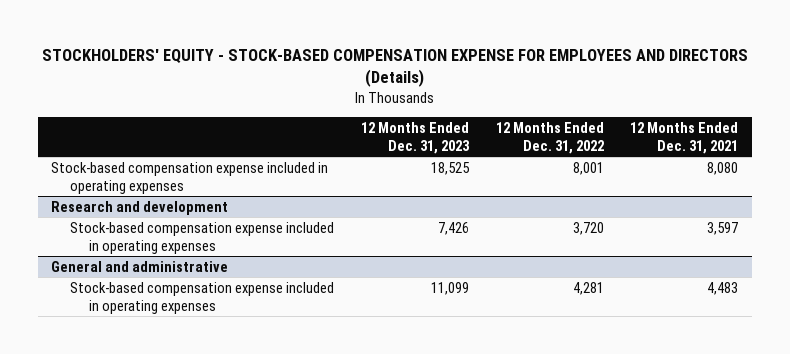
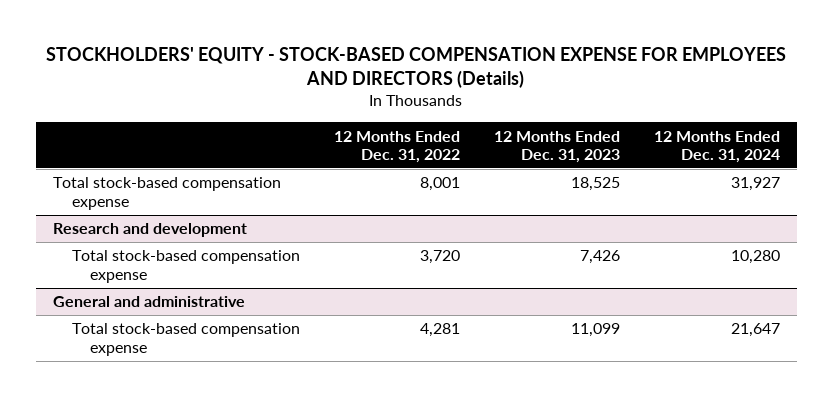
- | 12 Months Ended Dec. 31, 2023 | 12 Months Ended Dec. 31, 2022 | 12 Months Ended Dec. 31, 2021
+ | 12 Months Ended Dec. 31, 2022 | 12 Months Ended Dec. 31, 2023 | 12 Months Ended Dec. 31, 2024
- Stock-based compensation expense included in operating expenses | 18,525 | 8,001 | 8,080
+ Total stock-based compensation expense | 8,001 | 18,525 | 31,927
@ Research and development
- Stock-based compensation expense included in operating expenses | 7,426 | 3,720 | 3,597
+ Total stock-based compensation expense | 3,720 | 7,426 | 10,280
@ General and administrative
- Stock-based compensation expense included in operating expenses | 11,099 | 4,281 | 4,483
+ Total stock-based compensation expense | 4,281 | 11,099 | 21,647

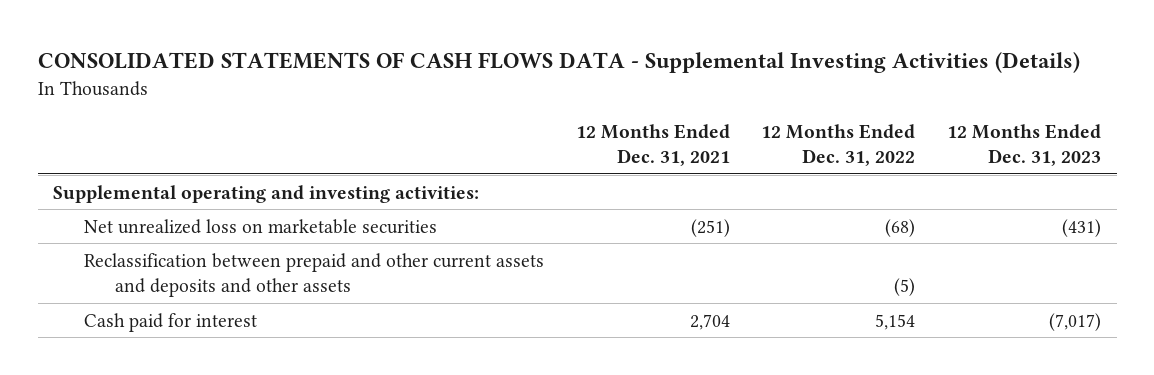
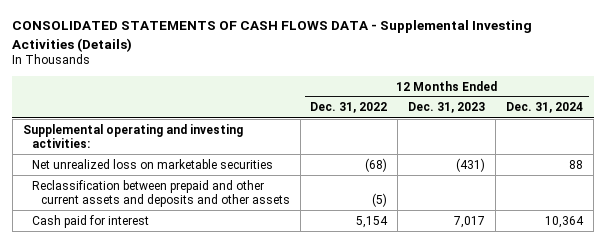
- | 12 Months Ended Dec. 31, 2021 | 12 Months Ended Dec. 31, 2022 | 12 Months Ended Dec. 31, 2023
+ | 12 Months Ended Dec. 31, 2022 | 12 Months Ended Dec. 31, 2023 | 12 Months Ended Dec. 31, 2024
- Cash paid for interest | 2,704 | 5,154 | (7,017)
+ Cash paid for interest | 5,154 | 7,017 | 10,364

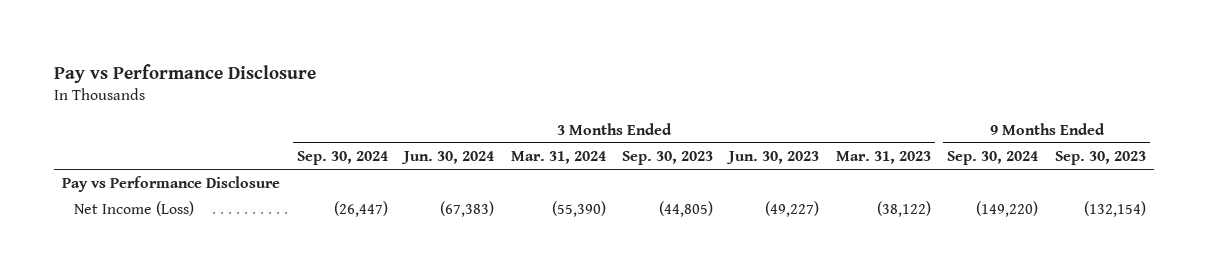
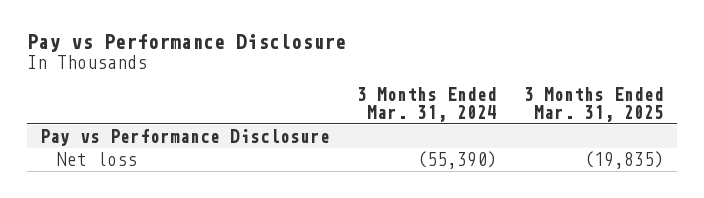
- | 3 Months Ended Sep. 30, 2024 | 3 Months Ended Jun. 30, 2024 | 3 Months Ended Mar. 31, 2024 | 3 Months Ended Sep. 30, 2023 | 3 Months Ended Jun. 30, 2023 | 3 Months Ended Mar. 31, 2023 | 9 Months Ended Sep. 30, 2024 | 9 Months Ended Sep. 30, 2023
+ | 3 Months Ended Mar. 31, 2024 | 3 Months Ended Mar. 31, 2025
- Net Income (Loss) | (26,447) | (67,383) | (55,390) | (44,805) | (49,227) | (38,122) | (149,220) | (132,154)
+ Net loss | (55,390) | (19,835)

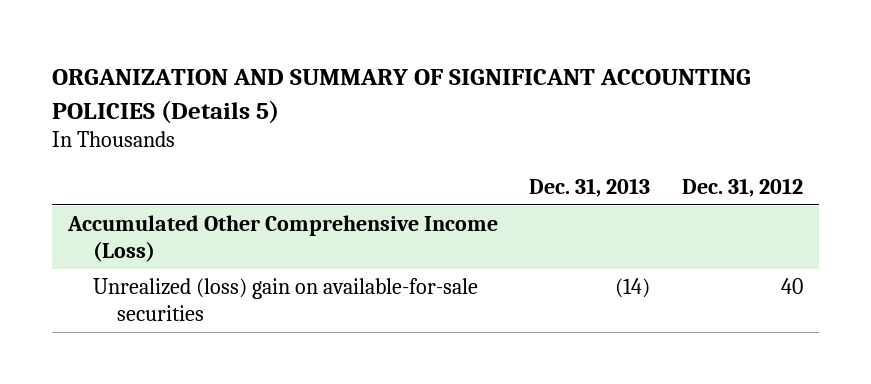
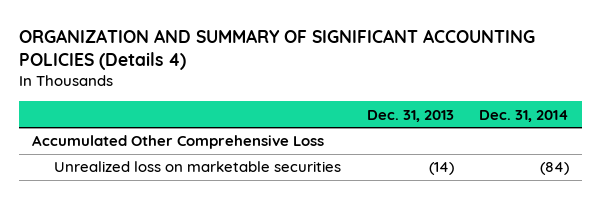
- ORGANIZATION AND SUMMARY OF SIGNIFICANT ACCOUNTING POLICIES (Details 5)
+ ORGANIZATION AND SUMMARY OF SIGNIFICANT ACCOUNTING POLICIES (Details 4)
- | Dec. 31, 2013 | Dec. 31, 2012
+ | Dec. 31, 2013 | Dec. 31, 2014
- Accumulated Other Comprehensive Income (Loss)
- Unrealized (loss) gain on available-for-sale securities | (14) | 40
+ Accumulated Other Comprehensive Loss
+ Unrealized loss on marketable securities | (14) | (84)

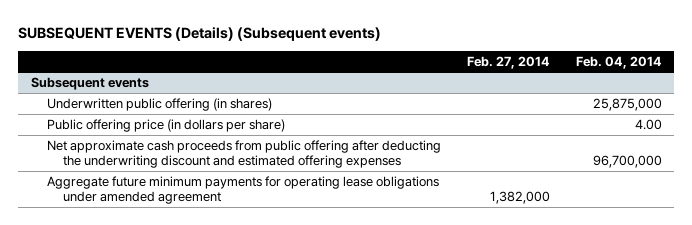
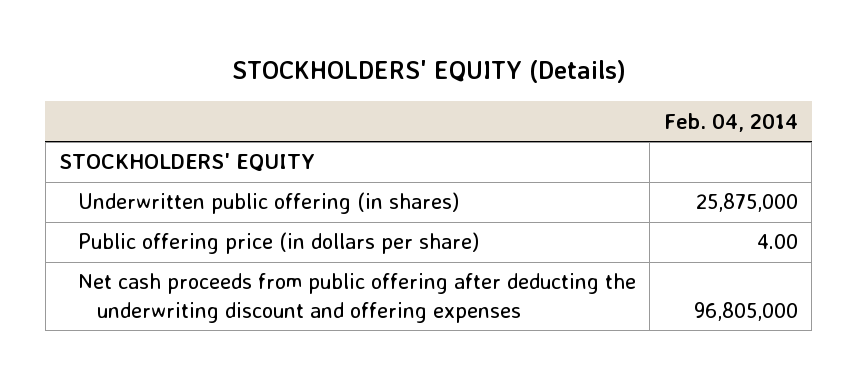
- SUBSEQUENT EVENTS (Details) (Subsequent events)
+ STOCKHOLDERS' EQUITY (Details)
- | Feb. 27, 2014 | Feb. 04, 2014
+ | Feb. 04, 2014
- Subsequent events
+ STOCKHOLDERS' EQUITY
- Net approximate cash proceeds from public offering after deducting the underwriting discount and estimated offering expenses | | 96,700,000
- Aggregate future minimum payments for operating lease obligations under amended agreement | 1,382,000 |
+ Net cash proceeds from public offering after deducting the underwriting discount and offering expenses | 96,805,000

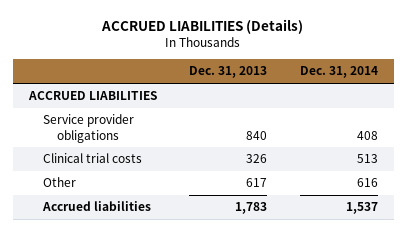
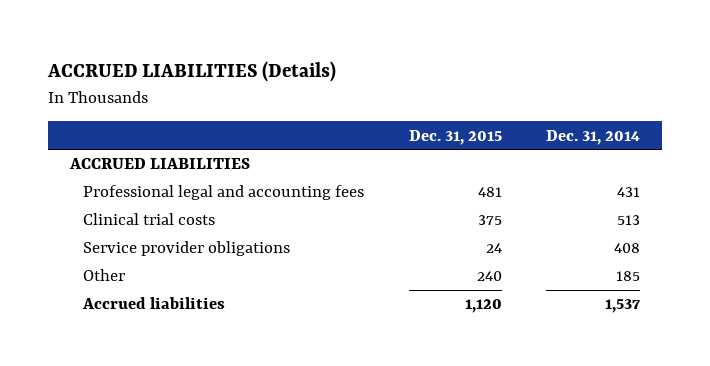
- | Dec. 31, 2013 | Dec. 31, 2014
+ | Dec. 31, 2015 | Dec. 31, 2014
+ Professional legal and accounting fees | 481 | 431
- Other | 617 | 616
moved down: Service provider obligations | 24 | 408
+ Other | 240 | 185

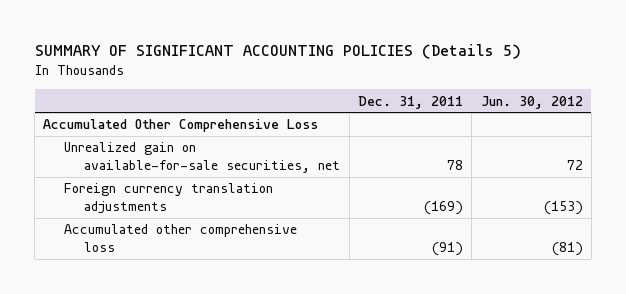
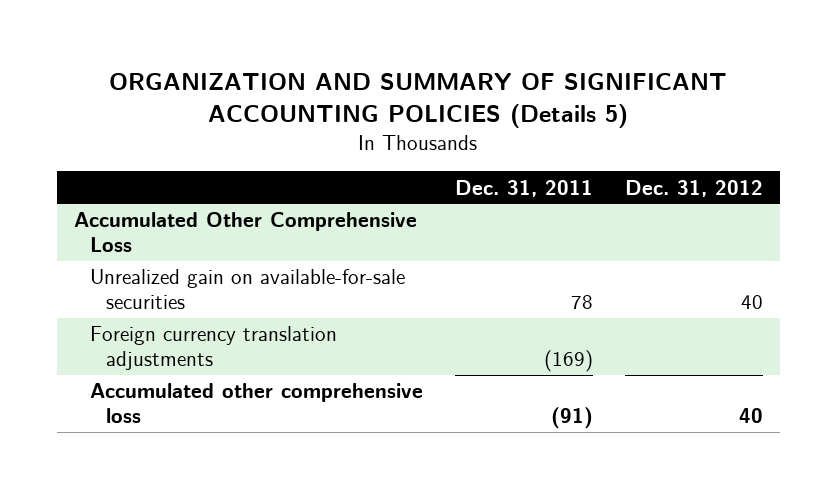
- SUMMARY OF SIGNIFICANT ACCOUNTING POLICIES (Details 5)
+ ORGANIZATION AND SUMMARY OF SIGNIFICANT ACCOUNTING POLICIES (Details 5)
- | Dec. 31, 2011 | Jun. 30, 2012
+ | Dec. 31, 2011 | Dec. 31, 2012
- Unrealized gain on available-for-sale securities, net | 78 | 72
+ Unrealized gain on available-for-sale securities | 78 | 40

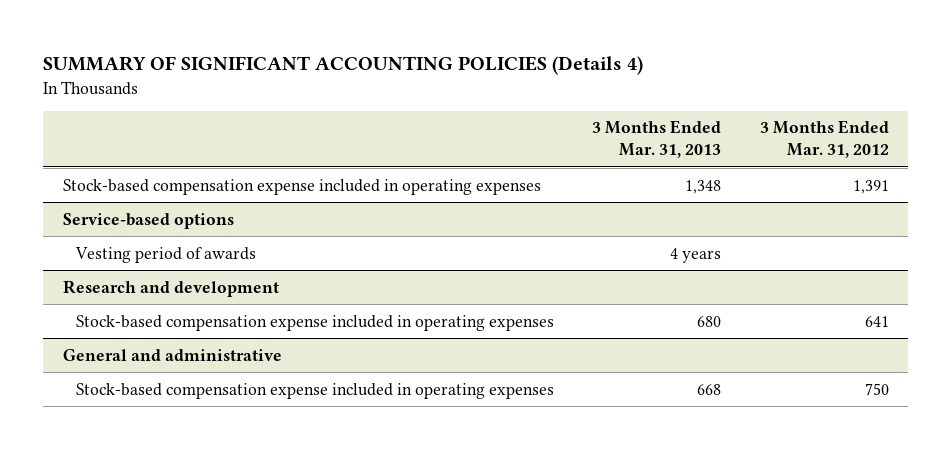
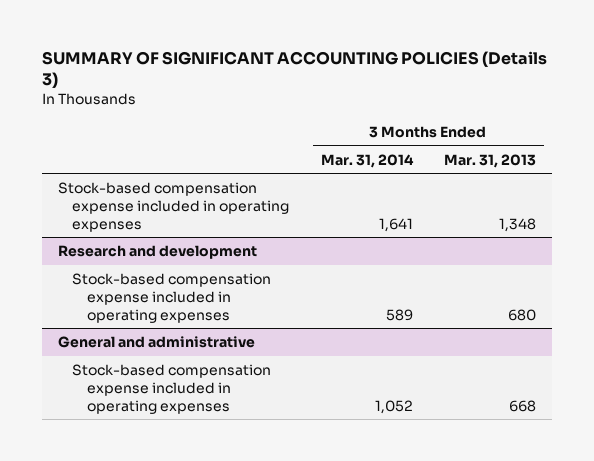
- SUMMARY OF SIGNIFICANT ACCOUNTING POLICIES (Details 4)
+ SUMMARY OF SIGNIFICANT ACCOUNTING POLICIES (Details 3)
- | 3 Months Ended Mar. 31, 2013 | 3 Months Ended Mar. 31, 2012
+ | 3 Months Ended Mar. 31, 2014 | 3 Months Ended Mar. 31, 2013
- Service-based options
- Vesting period of awards | 4 years |

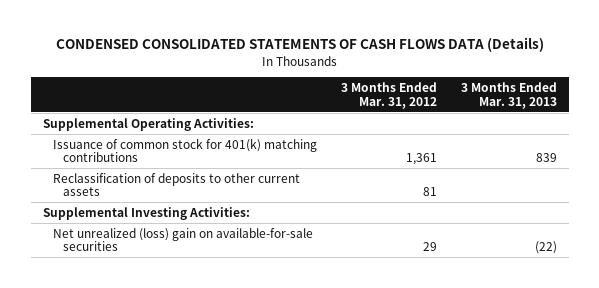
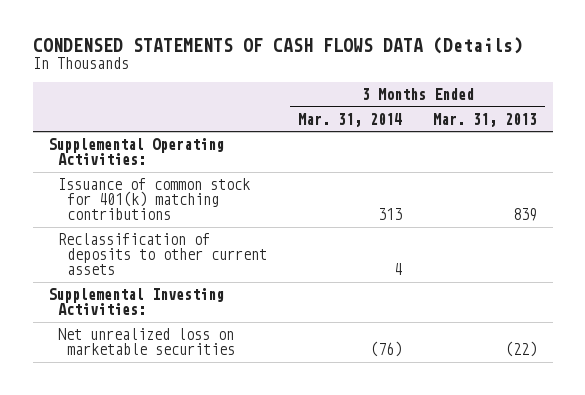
- CONDENSED CONSOLIDATED STATEMENTS OF CASH FLOWS DATA (Details)
+ CONDENSED STATEMENTS OF CASH FLOWS DATA (Details)
- | 3 Months Ended Mar. 31, 2012 | 3 Months Ended Mar. 31, 2013
+ | 3 Months Ended Mar. 31, 2014 | 3 Months Ended Mar. 31, 2013
- Net unrealized (loss) gain on available-for-sale securities | 29 | (22)
+ Net unrealized loss on marketable securities | (76) | (22)

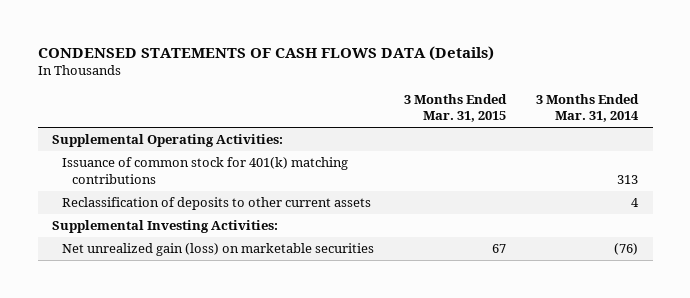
- | 3 Months Ended Mar. 31, 2014 | 3 Months Ended Mar. 31, 2013
+ | 3 Months Ended Mar. 31, 2015 | 3 Months Ended Mar. 31, 2014
- Net unrealized loss on marketable securities | (76) | (22)
+ Net unrealized gain (loss) on marketable securities | 67 | (76)

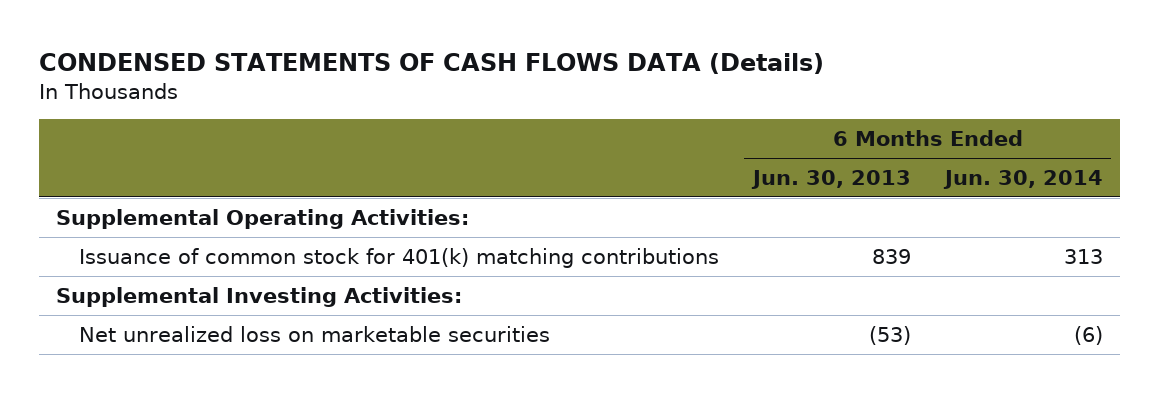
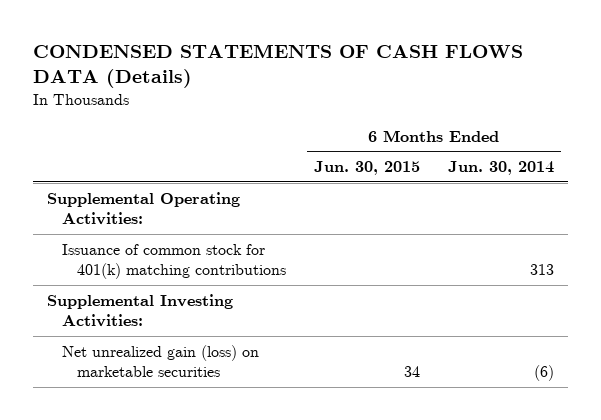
- | 6 Months Ended Jun. 30, 2013 | 6 Months Ended Jun. 30, 2014
+ | 6 Months Ended Jun. 30, 2015 | 6 Months Ended Jun. 30, 2014
- Net unrealized loss on marketable securities | (53) | (6)
+ Net unrealized gain (loss) on marketable securities | 34 | (6)

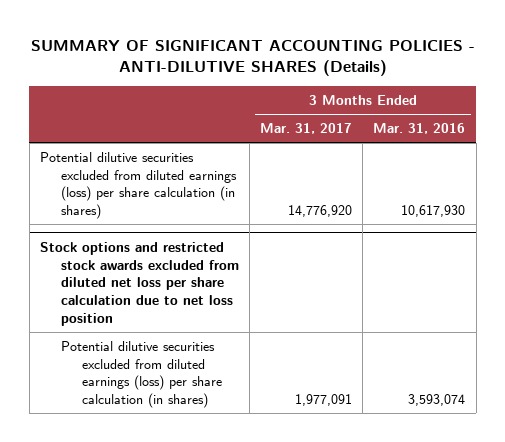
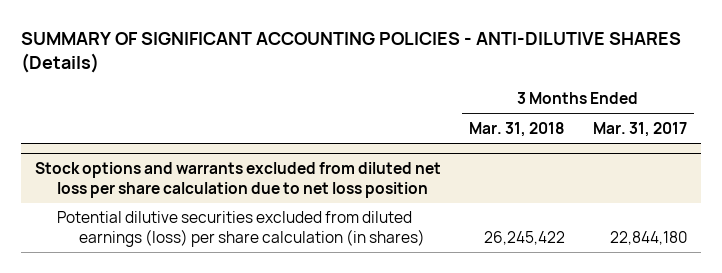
- | 3 Months Ended Mar. 31, 2017 | 3 Months Ended Mar. 31, 2016
+ | 3 Months Ended Mar. 31, 2018 | 3 Months Ended Mar. 31, 2017
- Potential dilutive securities excluded from diluted earnings (loss) per share calculation (in shares) | 14,776,920 | 10,617,930
- Stock options and restricted stock awards excluded from diluted net loss per share calculation due to net loss position
- Potential dilutive securities excluded from diluted earnings (loss) per share calculation (in shares) | 1,977,091 | 3,593,074
+ Stock options and warrants excluded from diluted net loss per share calculation due to net loss position
+ Potential dilutive securities excluded from diluted earnings (loss) per share calculation (in shares) | 26,245,422 | 22,844,180

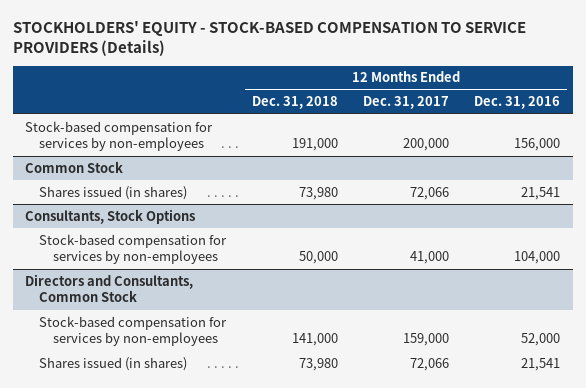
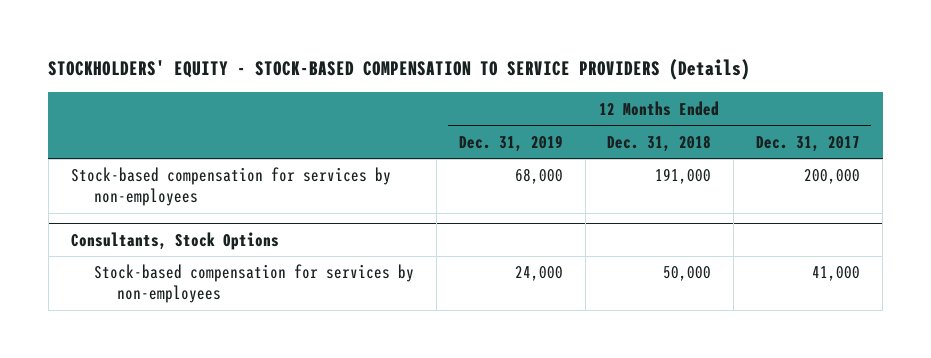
- | 12 Months Ended Dec. 31, 2018 | 12 Months Ended Dec. 31, 2017 | 12 Months Ended Dec. 31, 2016
+ | 12 Months Ended Dec. 31, 2019 | 12 Months Ended Dec. 31, 2018 | 12 Months Ended Dec. 31, 2017
- Common Stock
- Shares issued (in shares) | 73,980 | 72,066 | 21,541
- Directors and Consultants, Common Stock
- Stock-based compensation for services by non-employees | 141,000 | 159,000 | 52,000
- Shares issued (in shares) | 73,980 | 72,066 | 21,541

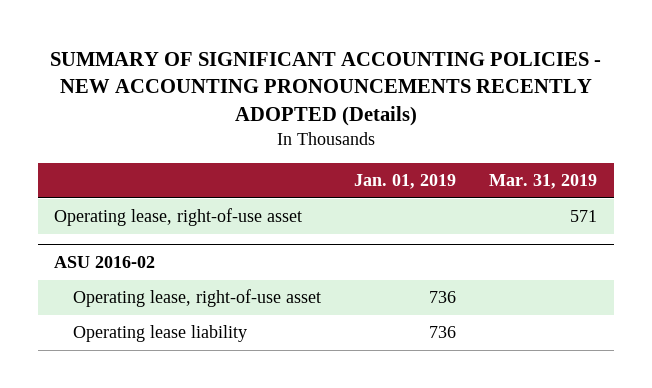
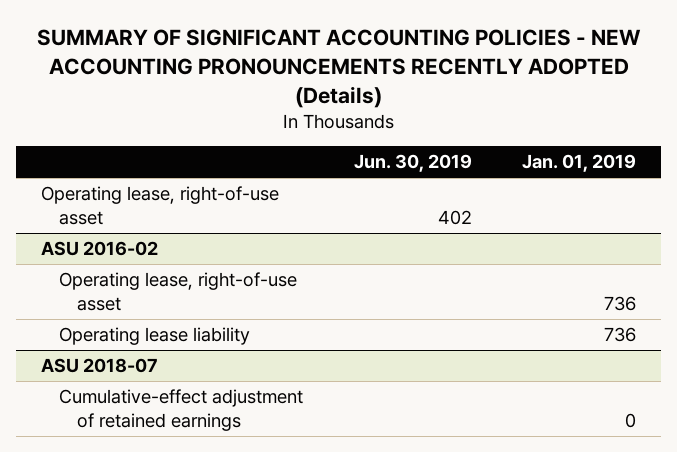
- | Jan. 01, 2019 | Mar. 31, 2019
+ | Jun. 30, 2019 | Jan. 01, 2019
+ ASU 2018-07
+ Cumulative-effect adjustment of retained earnings | | 0

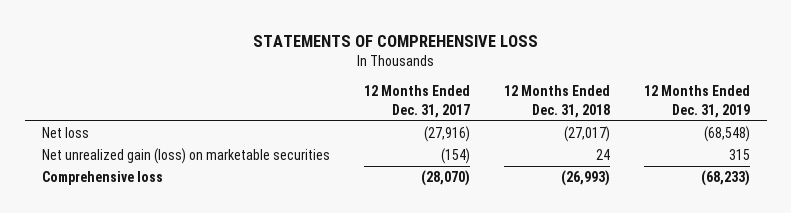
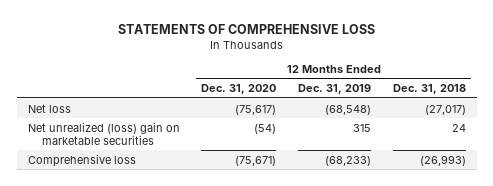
- | 12 Months Ended Dec. 31, 2017 | 12 Months Ended Dec. 31, 2018 | 12 Months Ended Dec. 31, 2019
+ | 12 Months Ended Dec. 31, 2020 | 12 Months Ended Dec. 31, 2019 | 12 Months Ended Dec. 31, 2018
- Net unrealized gain (loss) on marketable securities | (154) | 24 | 315
+ Net unrealized (loss) gain on marketable securities | (54) | 315 | 24

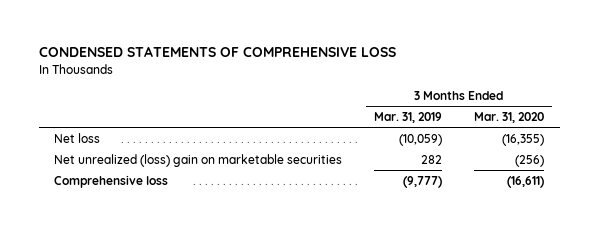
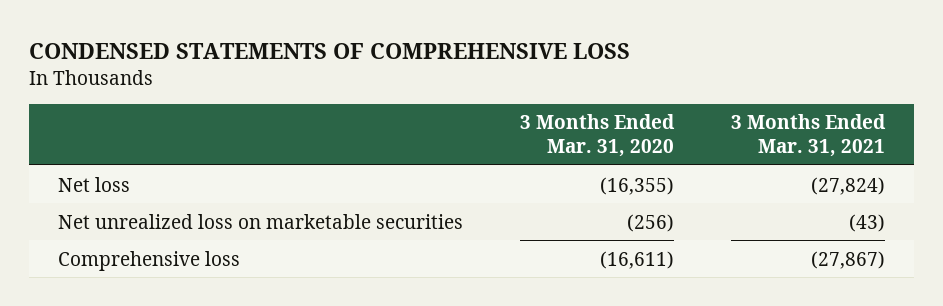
- | 3 Months Ended Mar. 31, 2019 | 3 Months Ended Mar. 31, 2020
+ | 3 Months Ended Mar. 31, 2020 | 3 Months Ended Mar. 31, 2021
- Net unrealized (loss) gain on marketable securities | 282 | (256)
+ Net unrealized loss on marketable securities | (256) | (43)

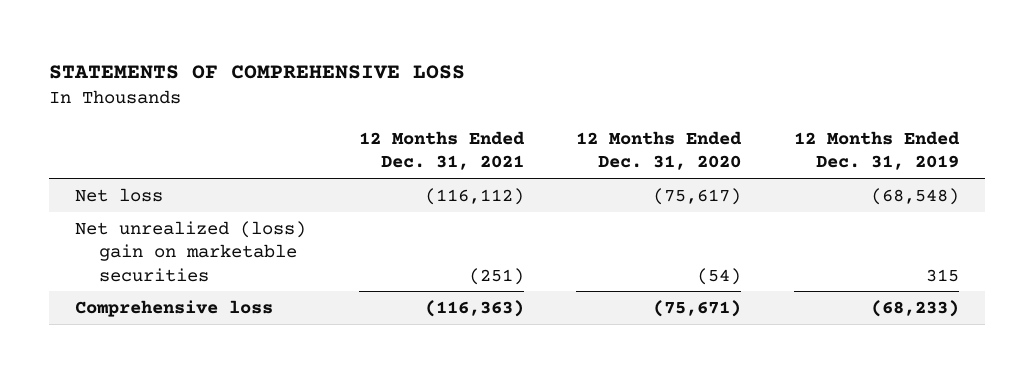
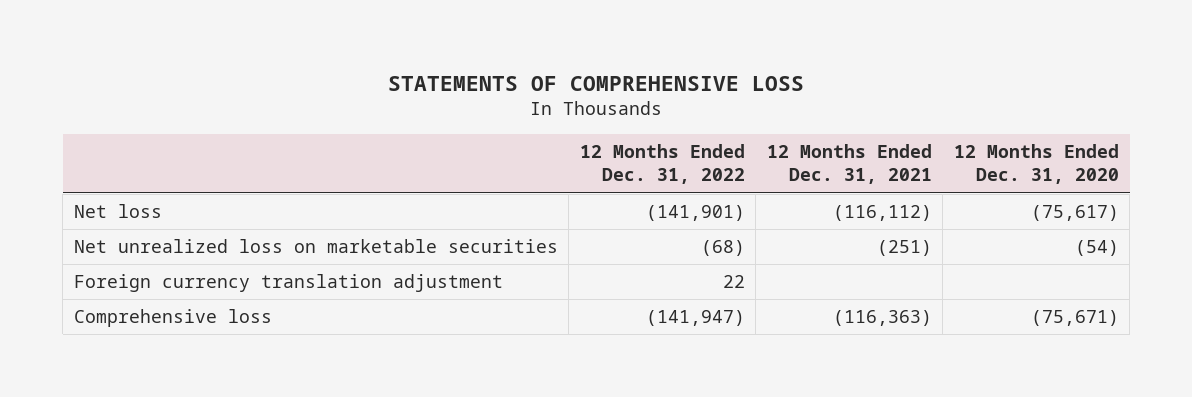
- | 12 Months Ended Dec. 31, 2021 | 12 Months Ended Dec. 31, 2020 | 12 Months Ended Dec. 31, 2019
+ | 12 Months Ended Dec. 31, 2022 | 12 Months Ended Dec. 31, 2021 | 12 Months Ended Dec. 31, 2020
- Net unrealized (loss) gain on marketable securities | (251) | (54) | 315
+ Net unrealized loss on marketable securities | (68) | (251) | (54)
+ Foreign currency translation adjustment | 22 | |

